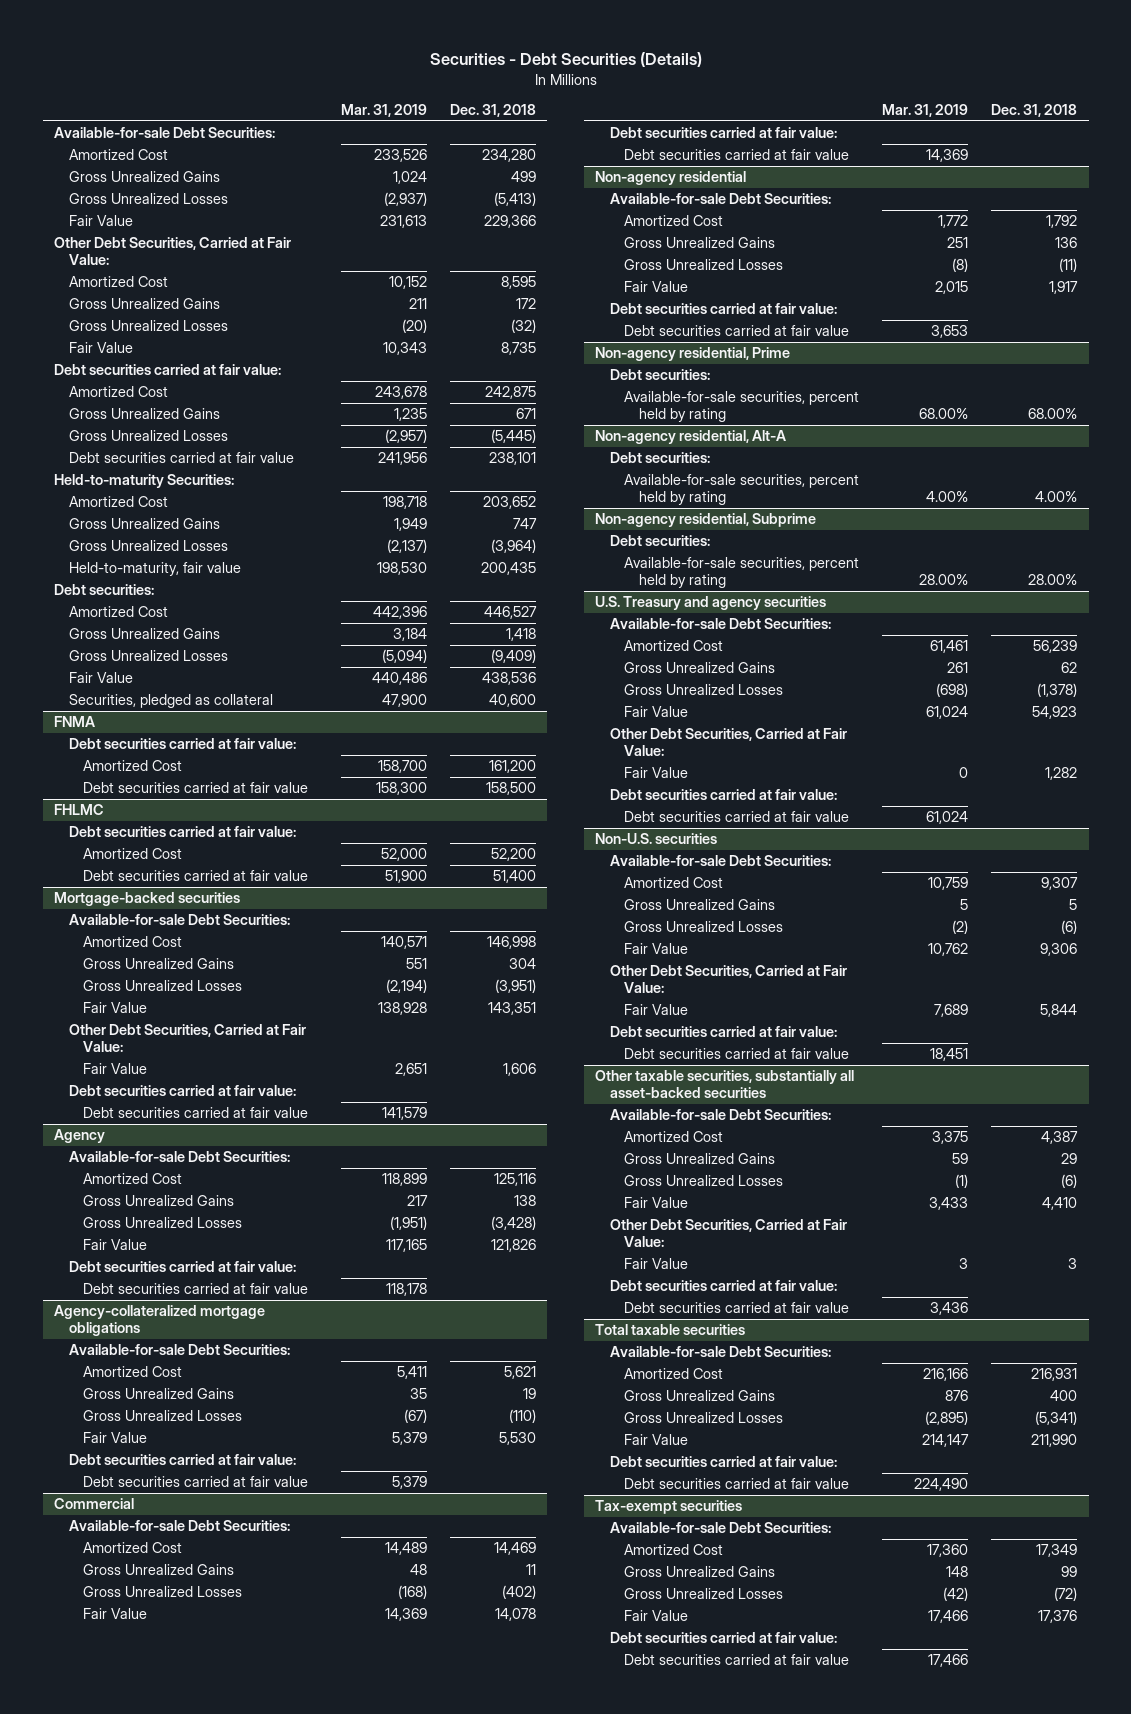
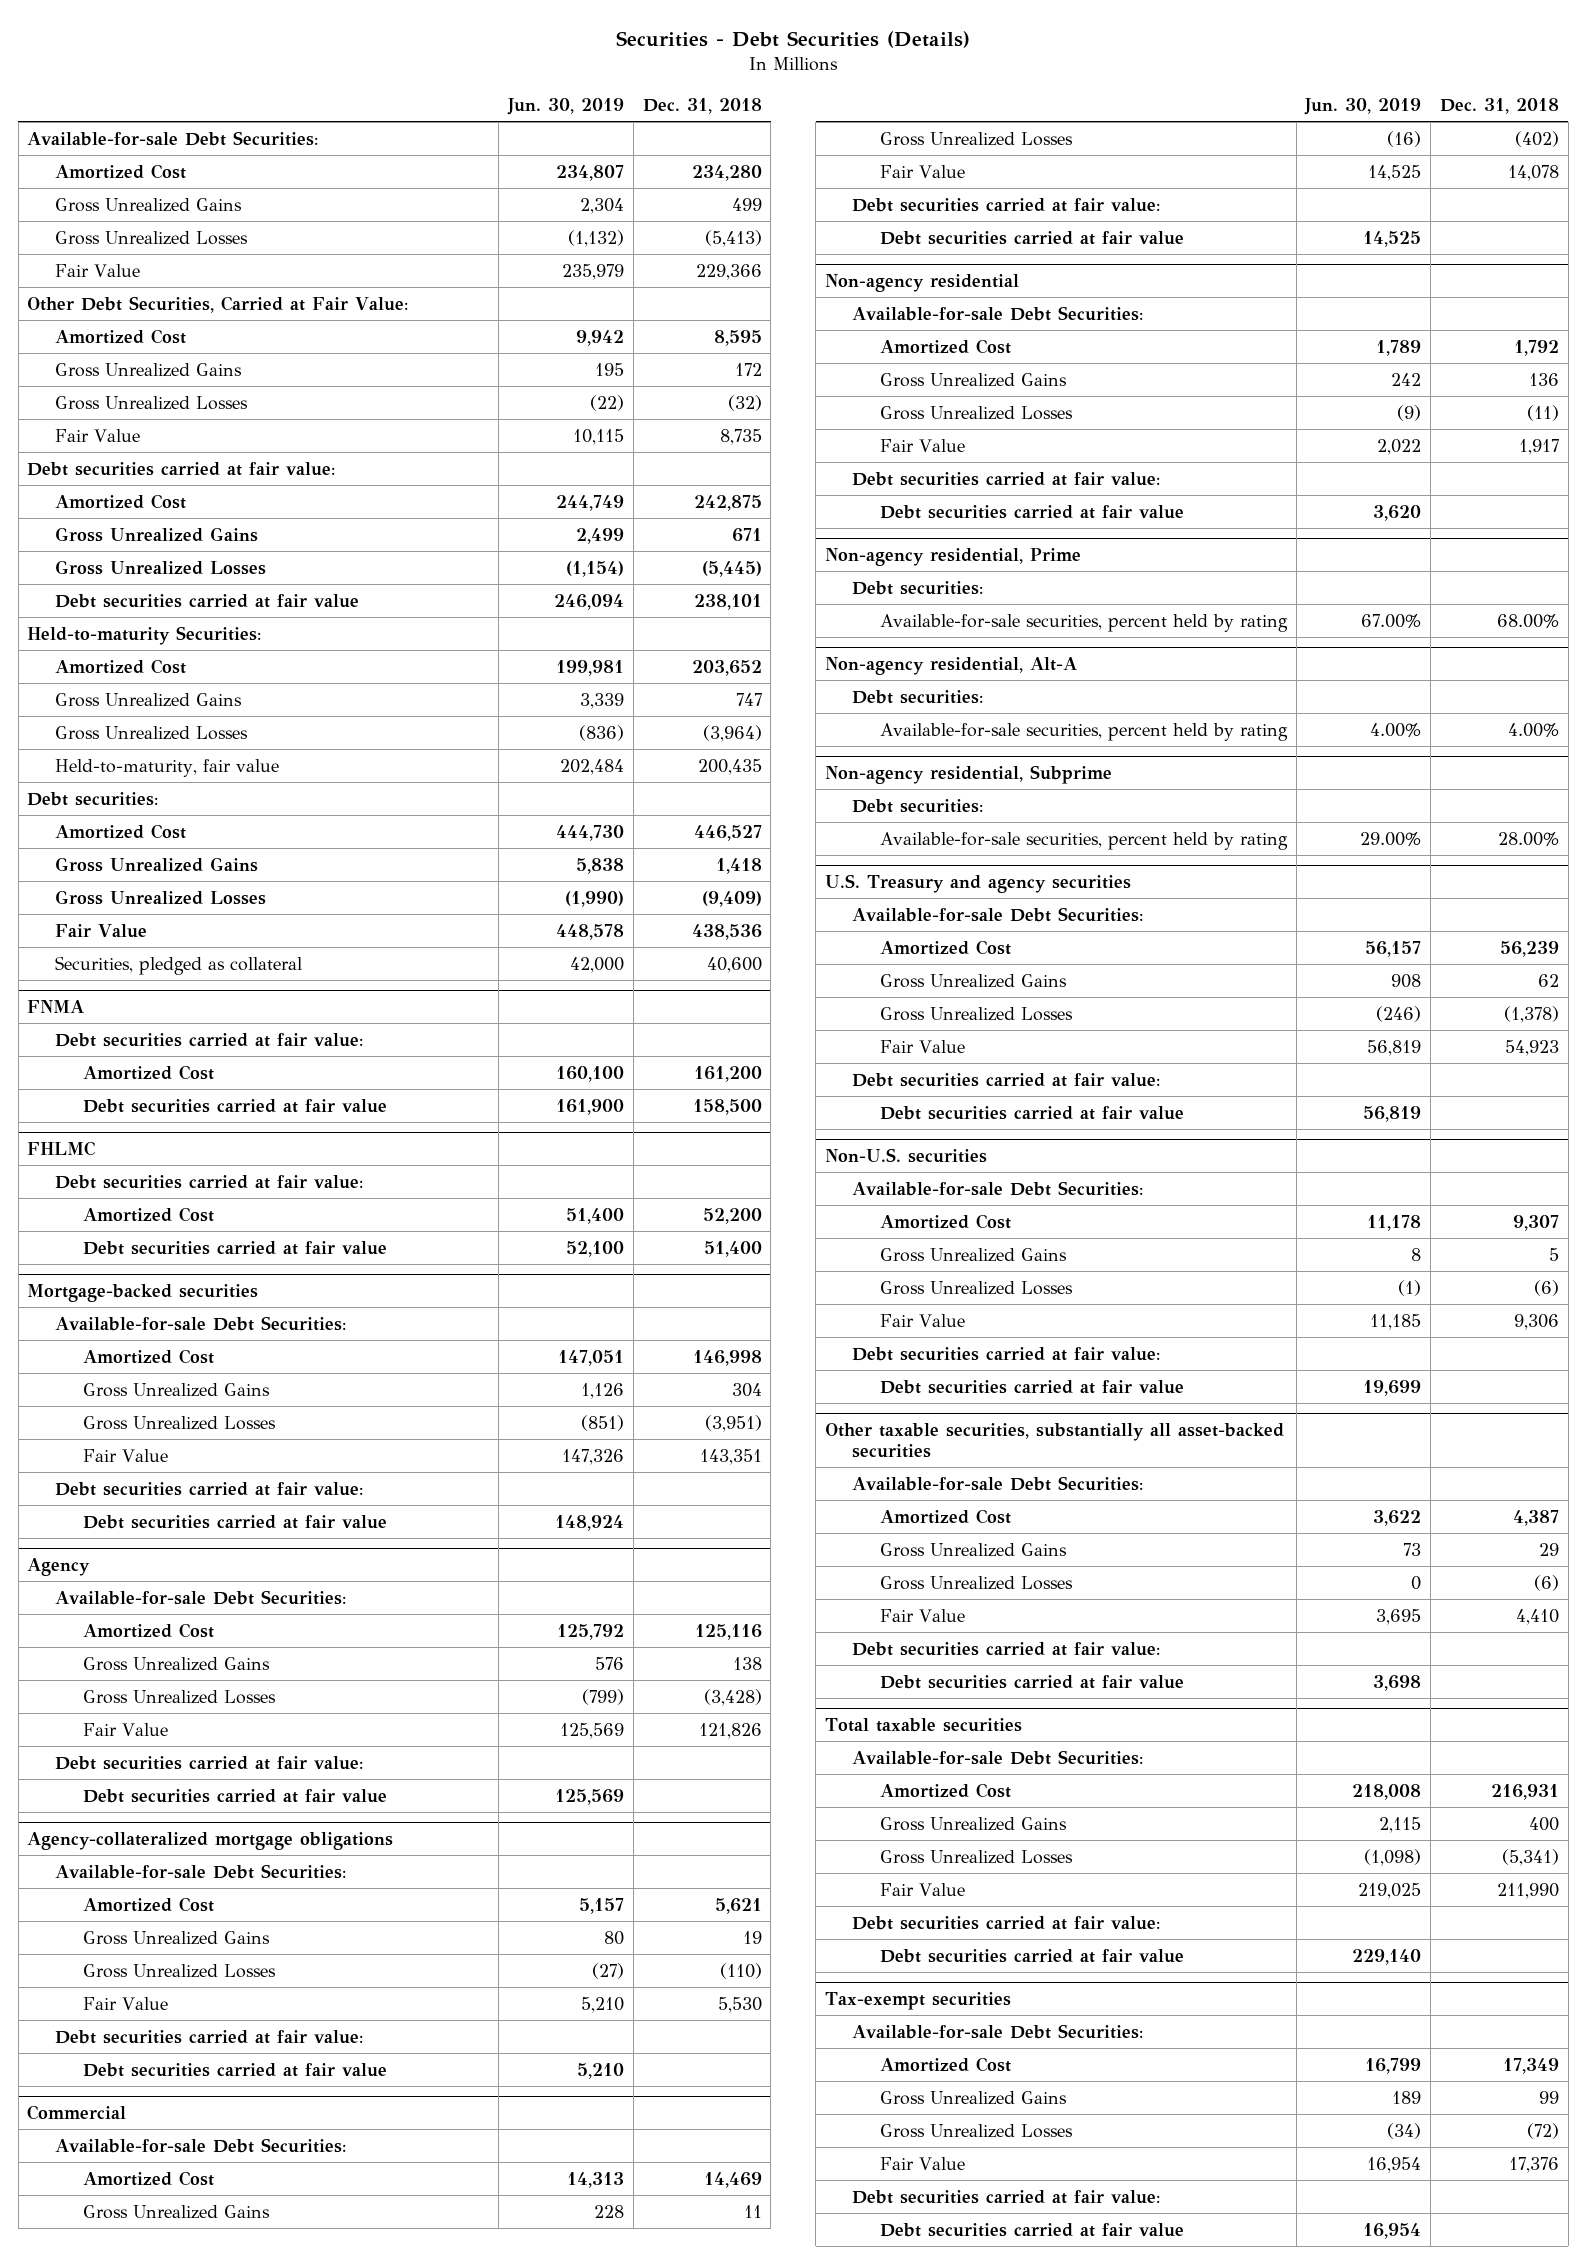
- | Mar. 31, 2019 | Dec. 31, 2018
+ | Jun. 30, 2019 | Dec. 31, 2018
@ Mortgage-backed securities
- Other Debt Securities, Carried at Fair Value:
- Fair Value | 2,651 | 1,606
@ U.S. Treasury and agency securities
- Other Debt Securities, Carried at Fair Value:
- Fair Value | 0 | 1,282
@ Non-U.S. securities
- Other Debt Securities, Carried at Fair Value:
- Fair Value | 7,689 | 5,844
@ Other taxable securities, substantially all asset-backed securities
- Other Debt Securities, Carried at Fair Value:
- Fair Value | 3 | 3

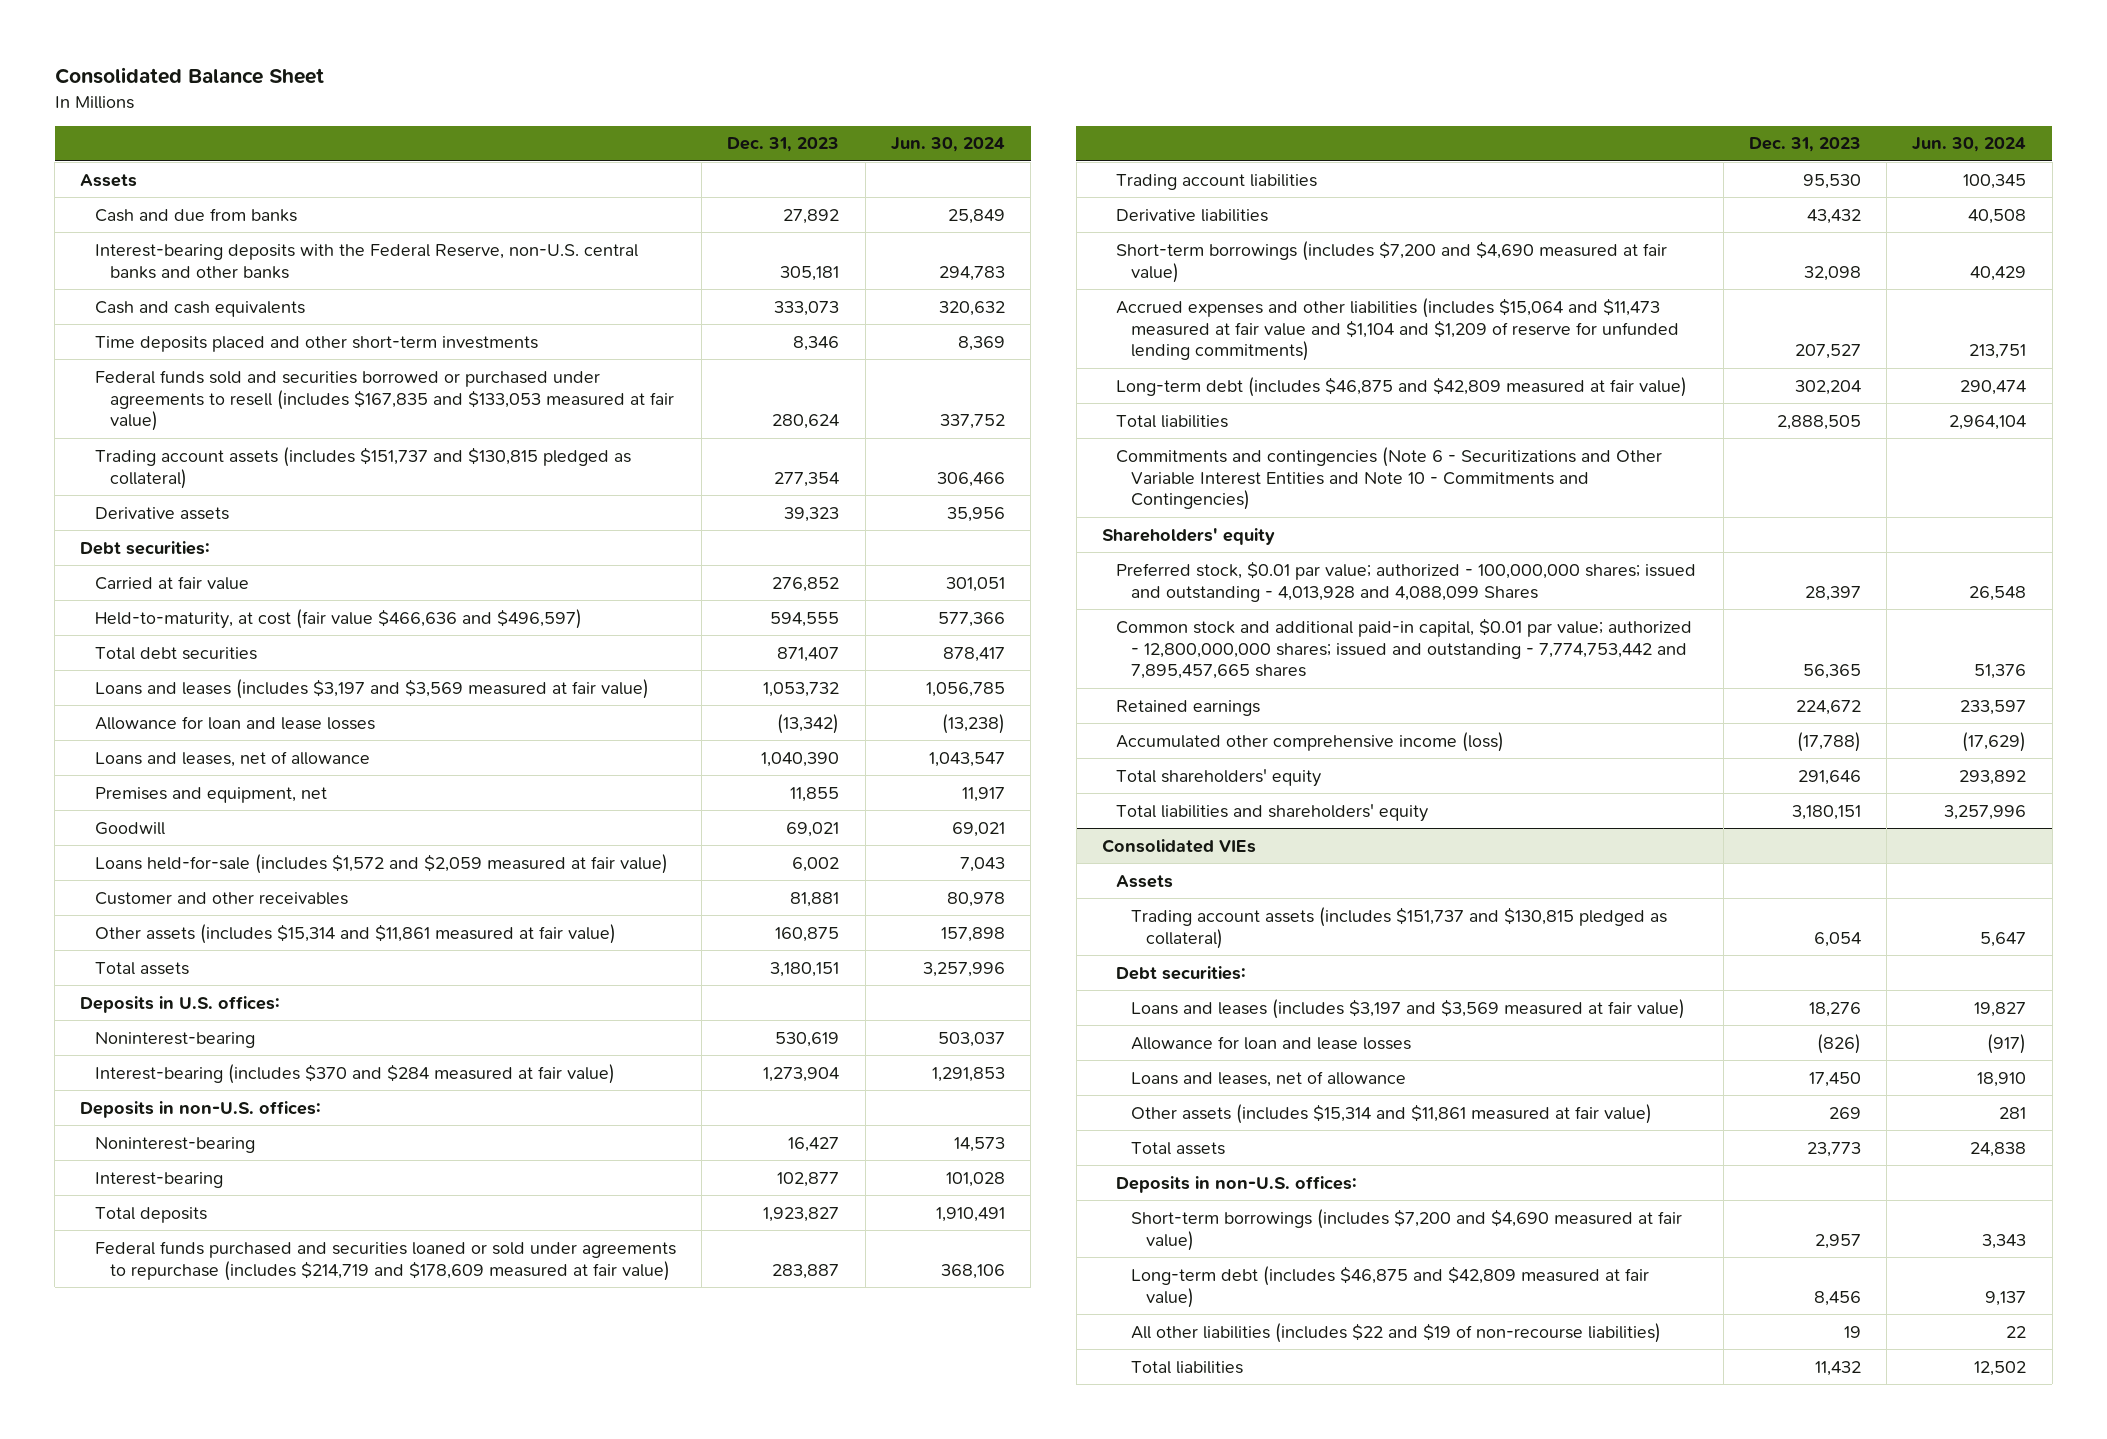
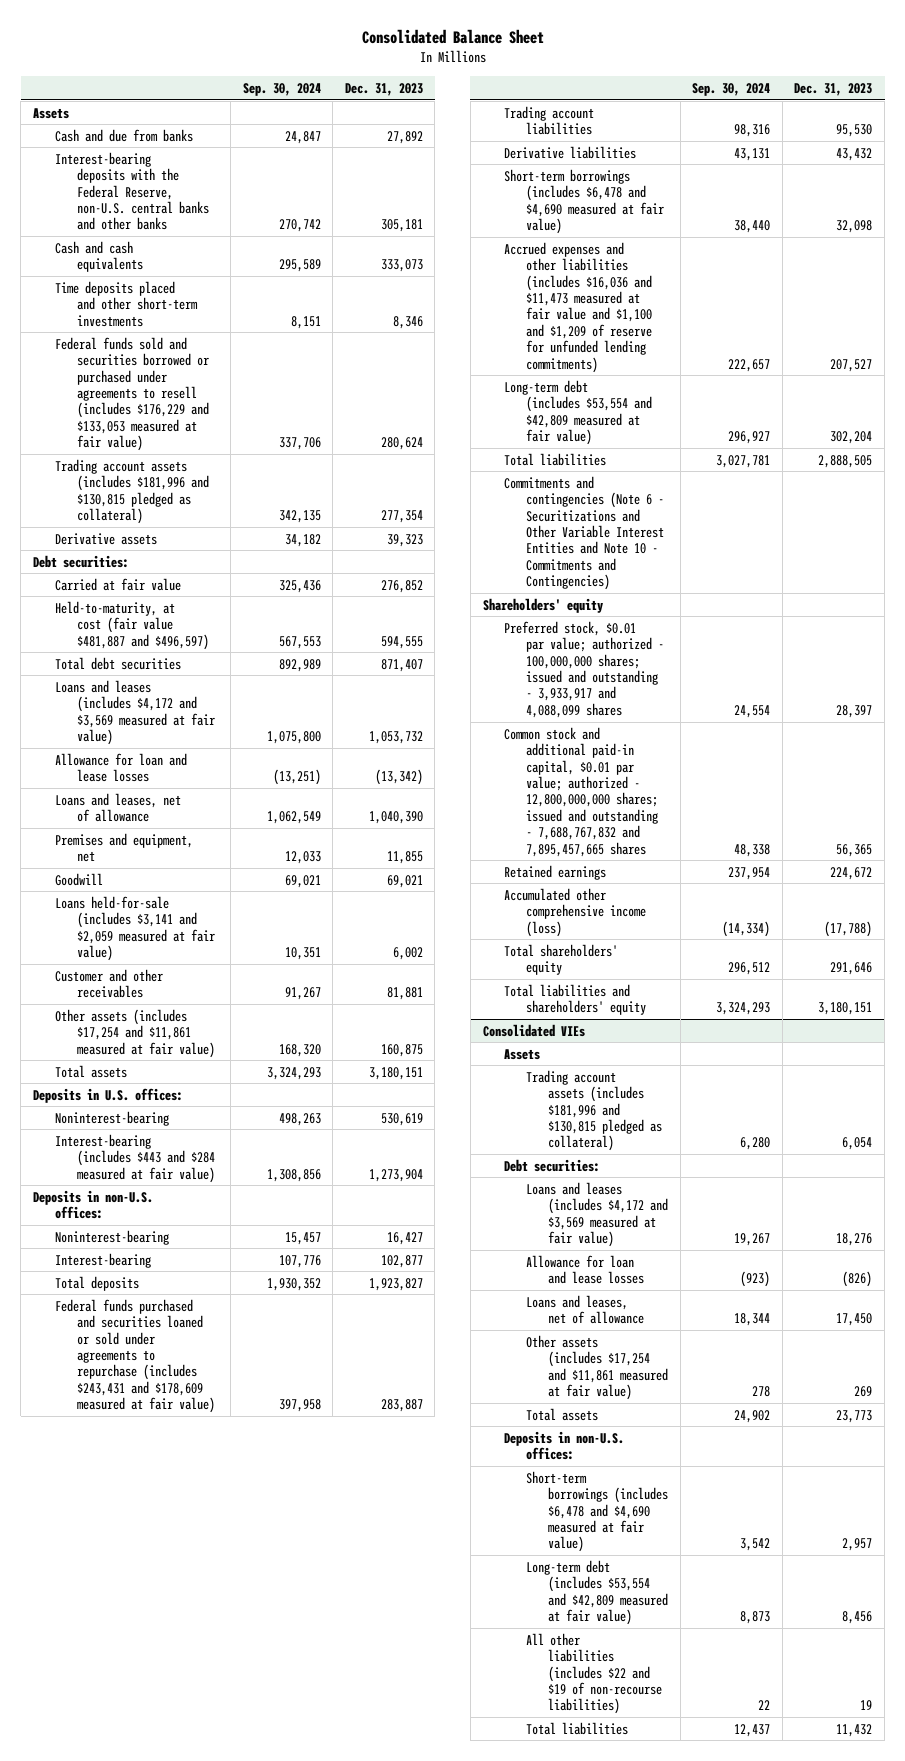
- | Dec. 31, 2023 | Jun. 30, 2024
+ | Sep. 30, 2024 | Dec. 31, 2023
- Federal funds sold and securities borrowed or purchased under agreements to resell (includes $167,835 and $133,053 measured at fair value) | 280,624 | 337,752
- Trading account assets (includes $151,737 and $130,815 pledged as collateral) | 277,354 | 306,466
+ Federal funds sold and securities borrowed or purchased under agreements to resell (includes $176,229 and $133,053 measured at fair value) | 337,706 | 280,624
+ Trading account assets (includes $181,996 and $130,815 pledged as collateral) | 342,135 | 277,354
- Held-to-maturity, at cost (fair value $466,636 and $496,597) | 594,555 | 577,366
+ Held-to-maturity, at cost (fair value $481,887 and $496,597) | 567,553 | 594,555
- Loans and leases (includes $3,197 and $3,569 measured at fair value) | 1,053,732 | 1,056,785
+ Loans and leases (includes $4,172 and $3,569 measured at fair value) | 1,075,800 | 1,053,732
- Loans held-for-sale (includes $1,572 and $2,059 measured at fair value) | 6,002 | 7,043
+ Loans held-for-sale (includes $3,141 and $2,059 measured at fair value) | 10,351 | 6,002
- Other assets (includes $15,314 and $11,861 measured at fair value) | 160,875 | 157,898
+ Other assets (includes $17,254 and $11,861 measured at fair value) | 168,320 | 160,875
- Interest-bearing (includes $370 and $284 measured at fair value) | 1,273,904 | 1,291,853
+ Interest-bearing (includes $443 and $284 measured at fair value) | 1,308,856 | 1,273,904
- Federal funds purchased and securities loaned or sold under agreements to repurchase (includes $214,719 and $178,609 measured at fair value) | 283,887 | 368,106
+ Federal funds purchased and securities loaned or sold under agreements to repurchase (includes $243,431 and $178,609 measured at fair value) | 397,958 | 283,887
- Short-term borrowings (includes $7,200 and $4,690 measured at fair value) | 32,098 | 40,429
- Accrued expenses and other liabilities (includes $15,064 and $11,473 measured at fair value and $1,104 and $1,209 of reserve for unfunded lending commitments) | 207,527 | 213,751
- Long-term debt (includes $46,875 and $42,809 measured at fair value) | 302,204 | 290,474
+ Short-term borrowings (includes $6,478 and $4,690 measured at fair value) | 38,440 | 32,098
+ Accrued expenses and other liabilities (includes $16,036 and $11,473 measured at fair value and $1,100 and $1,209 of reserve for unfunded lending commitments) | 222,657 | 207,527
+ Long-term debt (includes $53,554 and $42,809 measured at fair value) | 296,927 | 302,204
- Preferred stock, $0.01 par value; authorized - 100,000,000 shares; issued and outstanding - 4,013,928 and 4,088,099 Shares | 28,397 | 26,548
- Common stock and additional paid-in capital, $0.01 par value; authorized - 12,800,000,000 shares; issued and outstanding - 7,774,753,442 and 7,895,457,665 shares | 56,365 | 51,376
+ Preferred stock, $0.01 par value; authorized - 100,000,000 shares; issued and outstanding - 3,933,917 and 4,088,099 shares | 24,554 | 28,397
+ Common stock and additional paid-in capital, $0.01 par value; authorized - 12,800,000,000 shares; issued and outstanding - 7,688,767,832 and 7,895,457,665 shares | 48,338 | 56,365
@ Consolidated VIEs
- Trading account assets (includes $151,737 and $130,815 pledged as collateral) | 6,054 | 5,647
+ Trading account assets (includes $181,996 and $130,815 pledged as collateral) | 6,280 | 6,054
- Loans and leases (includes $3,197 and $3,569 measured at fair value) | 18,276 | 19,827
+ Loans and leases (includes $4,172 and $3,569 measured at fair value) | 19,267 | 18,276
- Other assets (includes $15,314 and $11,861 measured at fair value) | 269 | 281
+ Other assets (includes $17,254 and $11,861 measured at fair value) | 278 | 269
- Short-term borrowings (includes $7,200 and $4,690 measured at fair value) | 2,957 | 3,343
- Long-term debt (includes $46,875 and $42,809 measured at fair value) | 8,456 | 9,137
+ Short-term borrowings (includes $6,478 and $4,690 measured at fair value) | 3,542 | 2,957
+ Long-term debt (includes $53,554 and $42,809 measured at fair value) | 8,873 | 8,456

